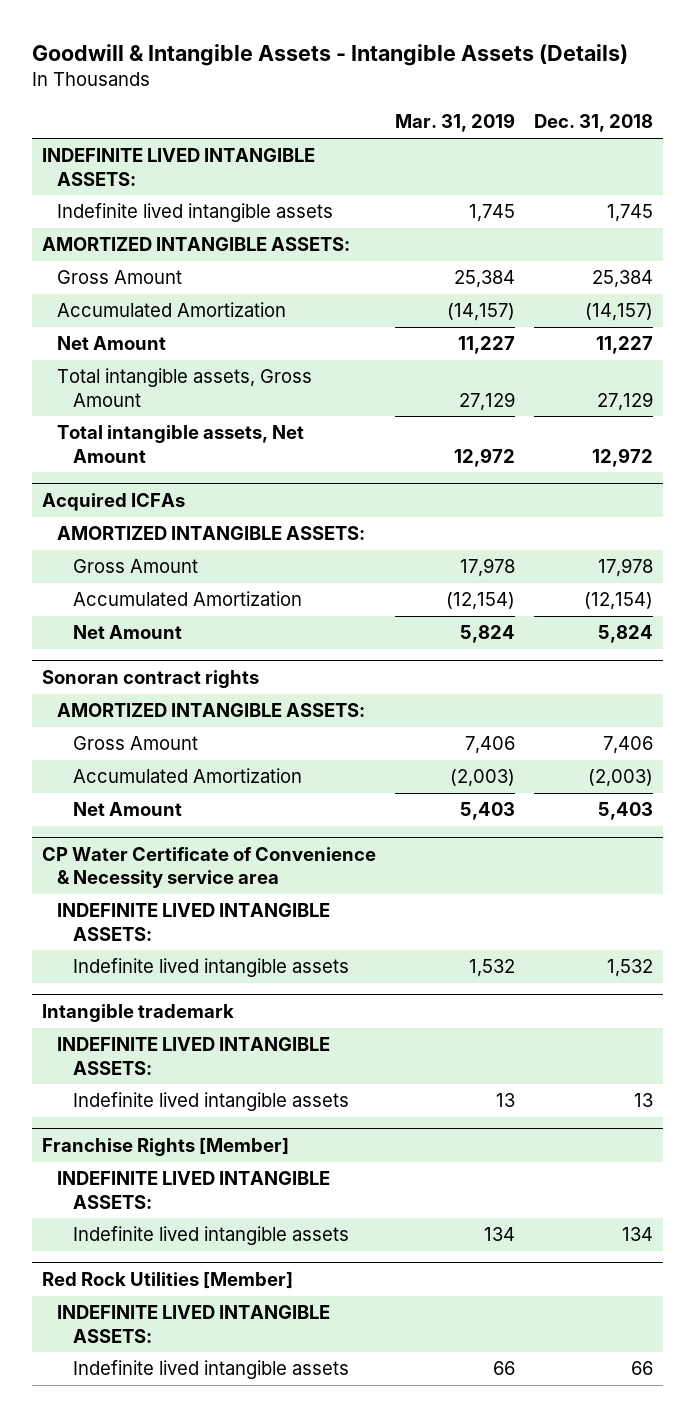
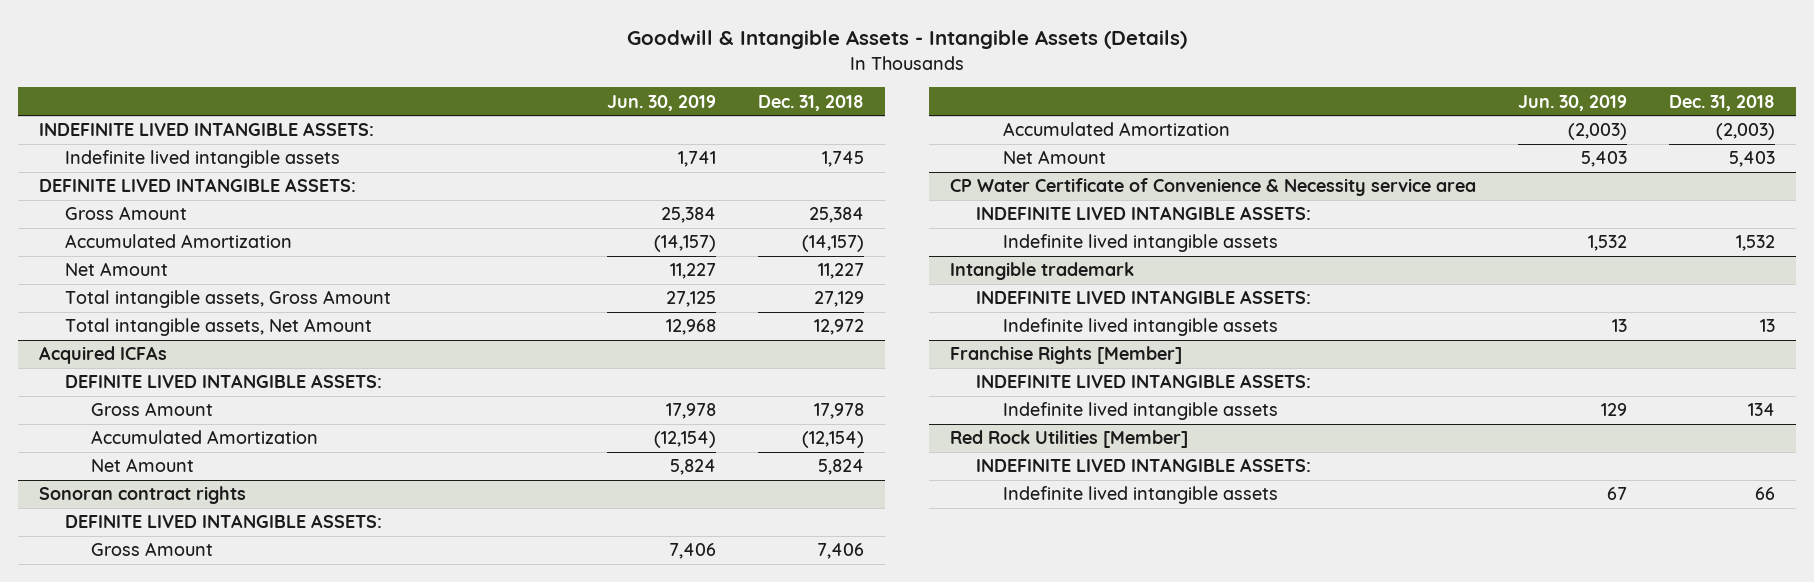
- | Mar. 31, 2019 | Dec. 31, 2018
+ | Jun. 30, 2019 | Dec. 31, 2018
- AMORTIZED INTANGIBLE ASSETS:
+ DEFINITE LIVED INTANGIBLE ASSETS:
@ Acquired ICFAs
- AMORTIZED INTANGIBLE ASSETS:
+ DEFINITE LIVED INTANGIBLE ASSETS:
@ Sonoran contract rights
- AMORTIZED INTANGIBLE ASSETS:
+ DEFINITE LIVED INTANGIBLE ASSETS:

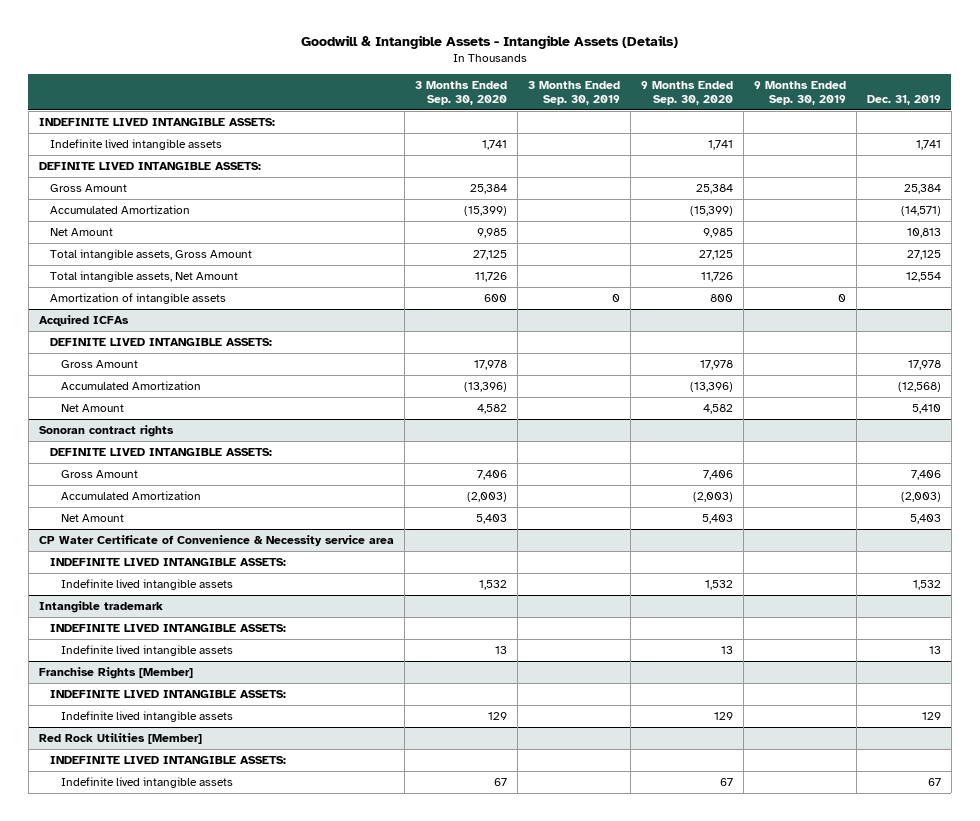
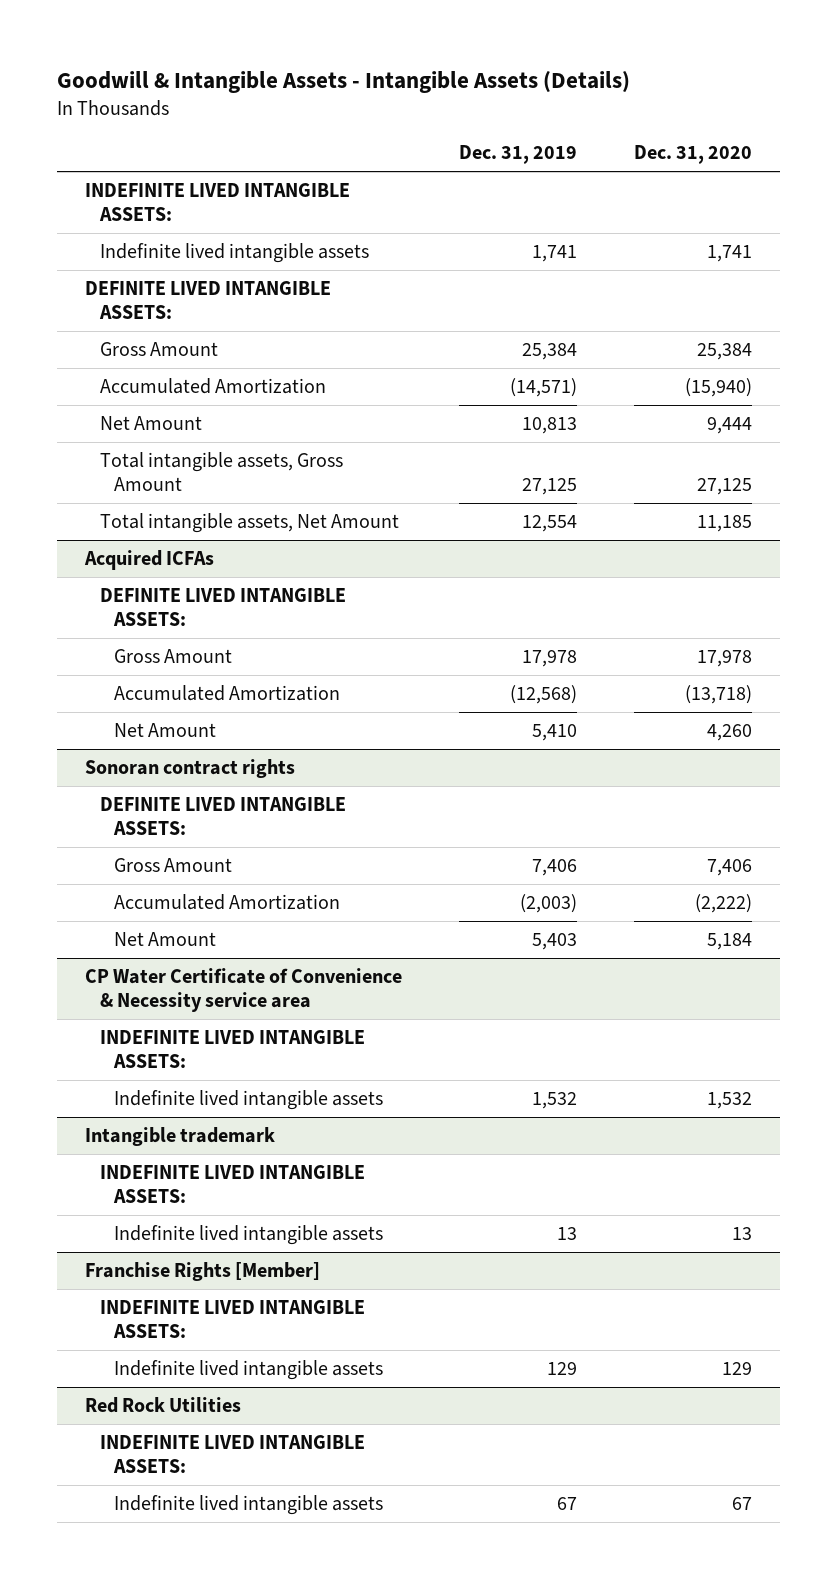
- | 3 Months Ended Sep. 30, 2020 | 3 Months Ended Sep. 30, 2019 | 9 Months Ended Sep. 30, 2020 | 9 Months Ended Sep. 30, 2019 | Dec. 31, 2019
+ | Dec. 31, 2019 | Dec. 31, 2020
- Amortization of intangible assets | 600 | 0 | 800 | 0 |
- Red Rock Utilities [Member]
+ Red Rock Utilities

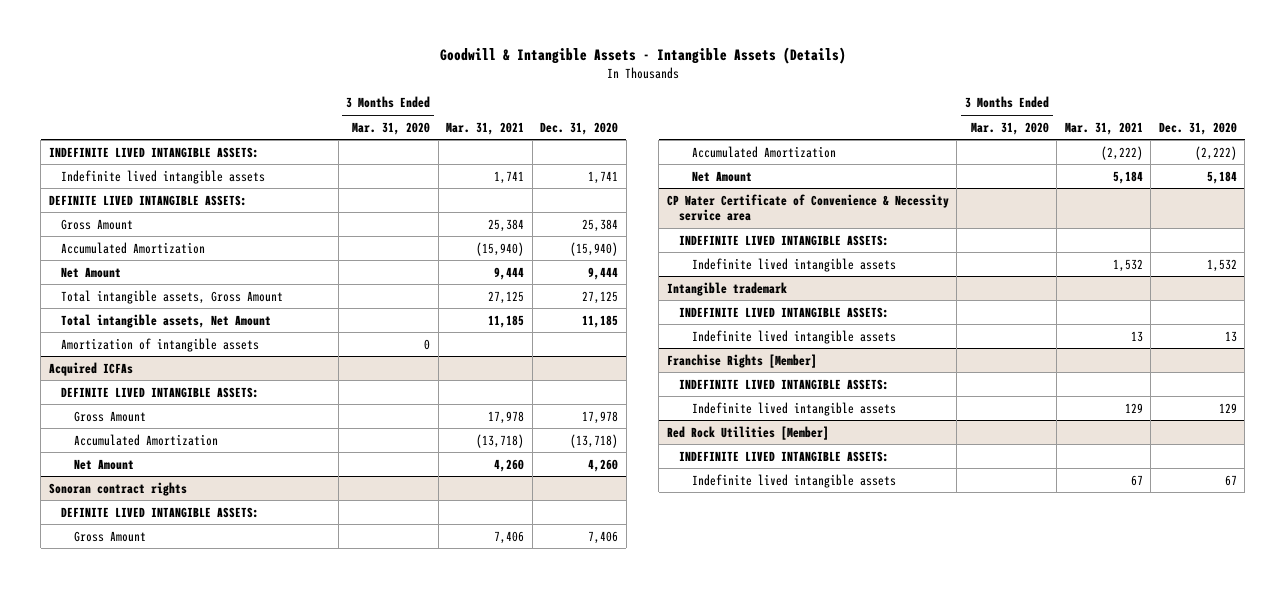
- | Dec. 31, 2019 | Dec. 31, 2020
+ | 3 Months Ended Mar. 31, 2020 | Mar. 31, 2021 | Dec. 31, 2020
+ Amortization of intangible assets | 0 | |
- Red Rock Utilities
+ Red Rock Utilities [Member]

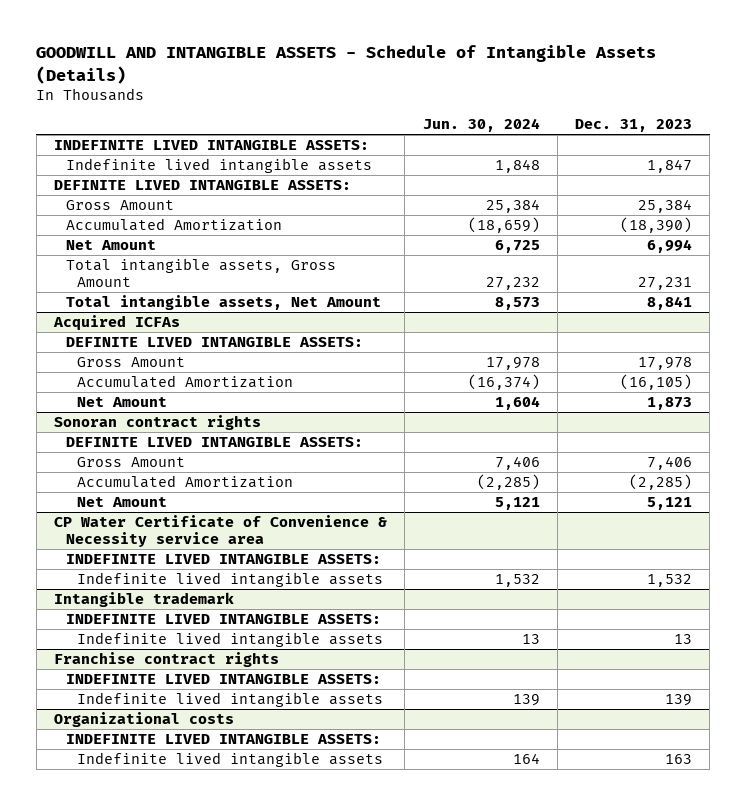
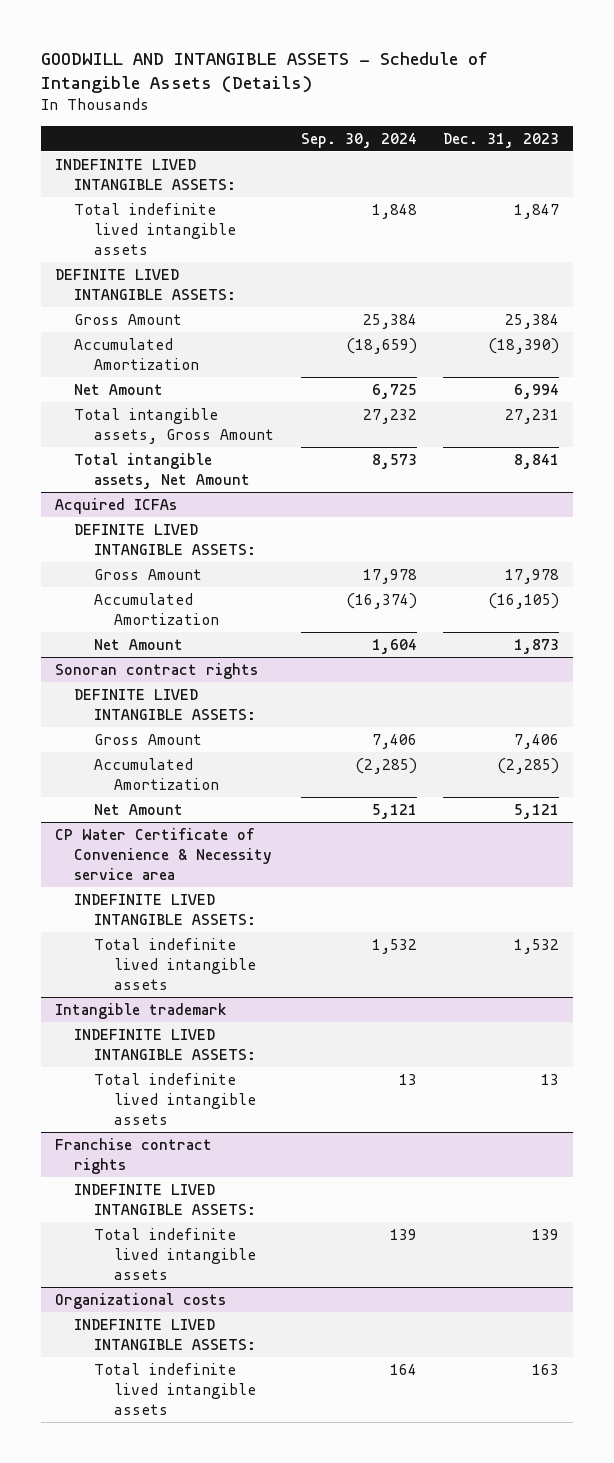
- | Jun. 30, 2024 | Dec. 31, 2023
+ | Sep. 30, 2024 | Dec. 31, 2023
- Indefinite lived intangible assets | 1,848 | 1,847
+ Total indefinite lived intangible assets | 1,848 | 1,847
@ CP Water Certificate of Convenience & Necessity service area
- Indefinite lived intangible assets | 1,532 | 1,532
+ Total indefinite lived intangible assets | 1,532 | 1,532
@ Intangible trademark
- Indefinite lived intangible assets | 13 | 13
+ Total indefinite lived intangible assets | 13 | 13
@ Franchise contract rights
- Indefinite lived intangible assets | 139 | 139
+ Total indefinite lived intangible assets | 139 | 139
@ Organizational costs
- Indefinite lived intangible assets | 164 | 163
+ Total indefinite lived intangible assets | 164 | 163

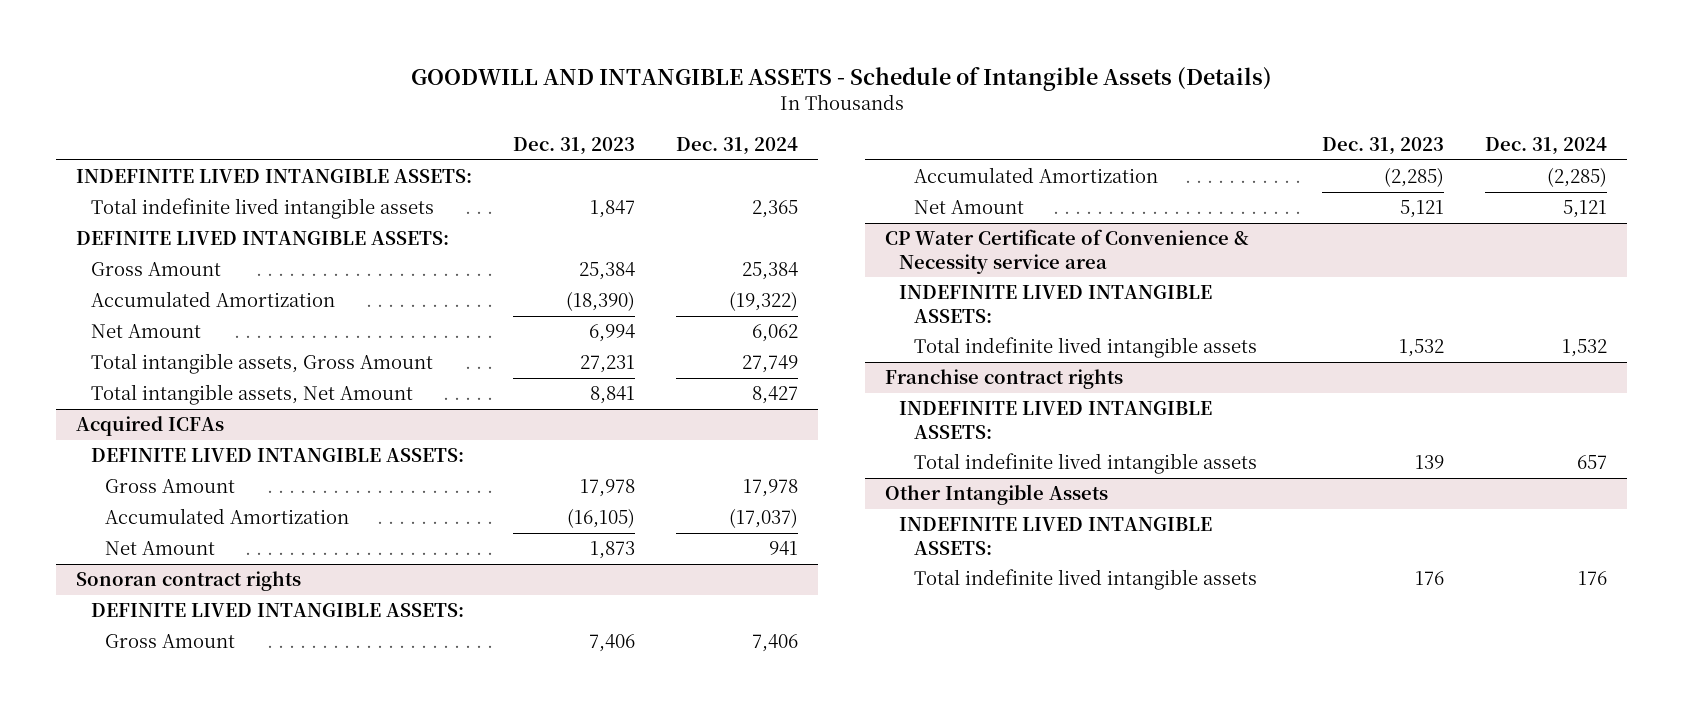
- | Sep. 30, 2024 | Dec. 31, 2023
+ | Dec. 31, 2023 | Dec. 31, 2024
- Intangible trademark
- INDEFINITE LIVED INTANGIBLE ASSETS:
- Total indefinite lived intangible assets | 13 | 13
- Organizational costs
+ Other Intangible Assets
- Total indefinite lived intangible assets | 164 | 163
+ Total indefinite lived intangible assets | 176 | 176

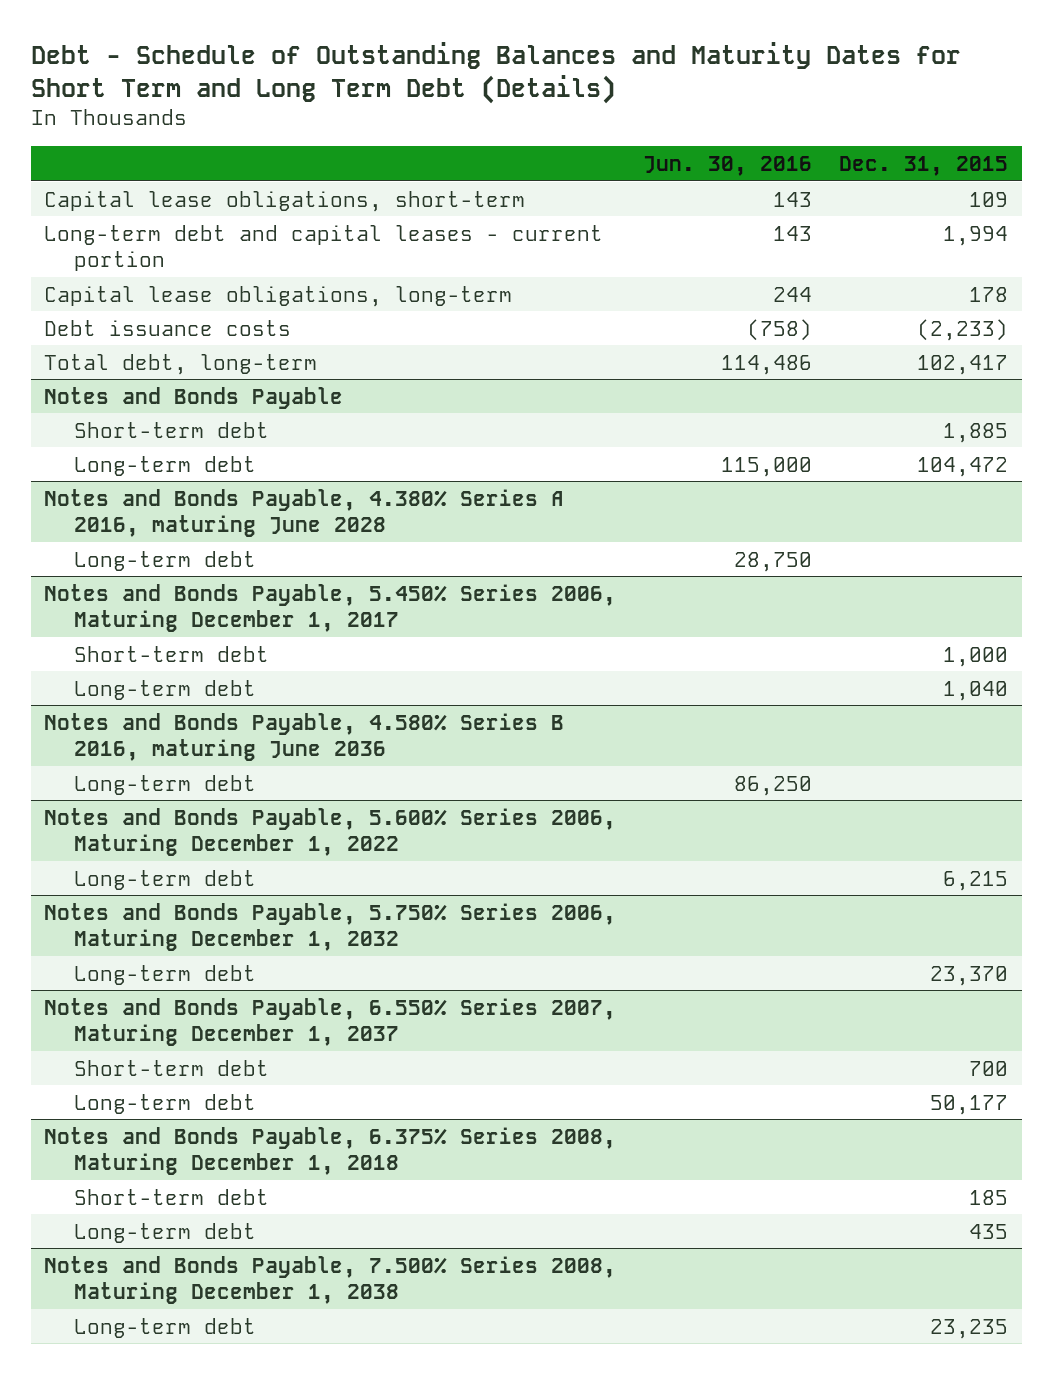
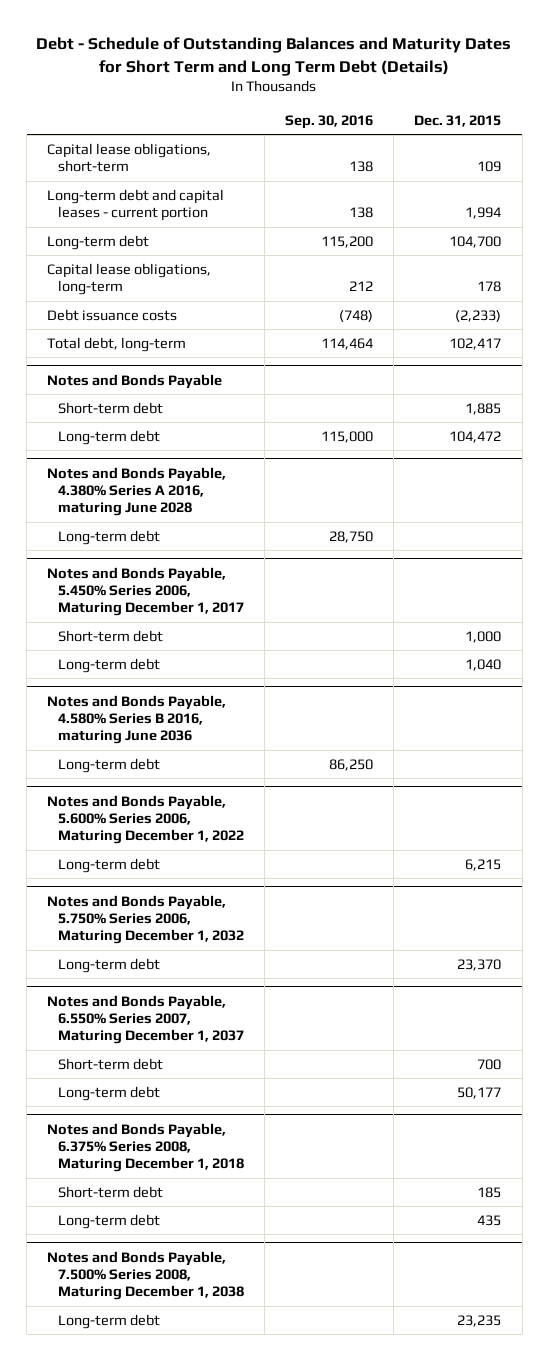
- | Jun. 30, 2016 | Dec. 31, 2015
+ | Sep. 30, 2016 | Dec. 31, 2015
+ Long-term debt | 115,200 | 104,700

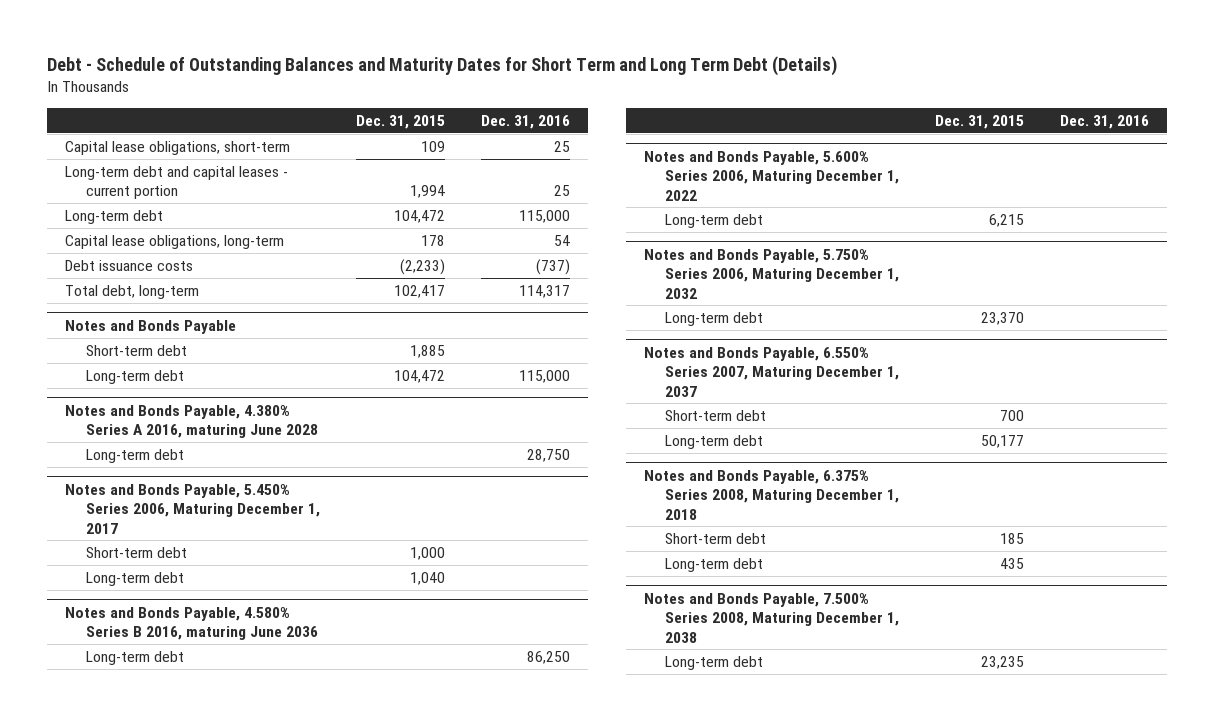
- | Sep. 30, 2016 | Dec. 31, 2015
+ | Dec. 31, 2015 | Dec. 31, 2016
- Long-term debt | 115,200 | 104,700
+ Long-term debt | 104,472 | 115,000

